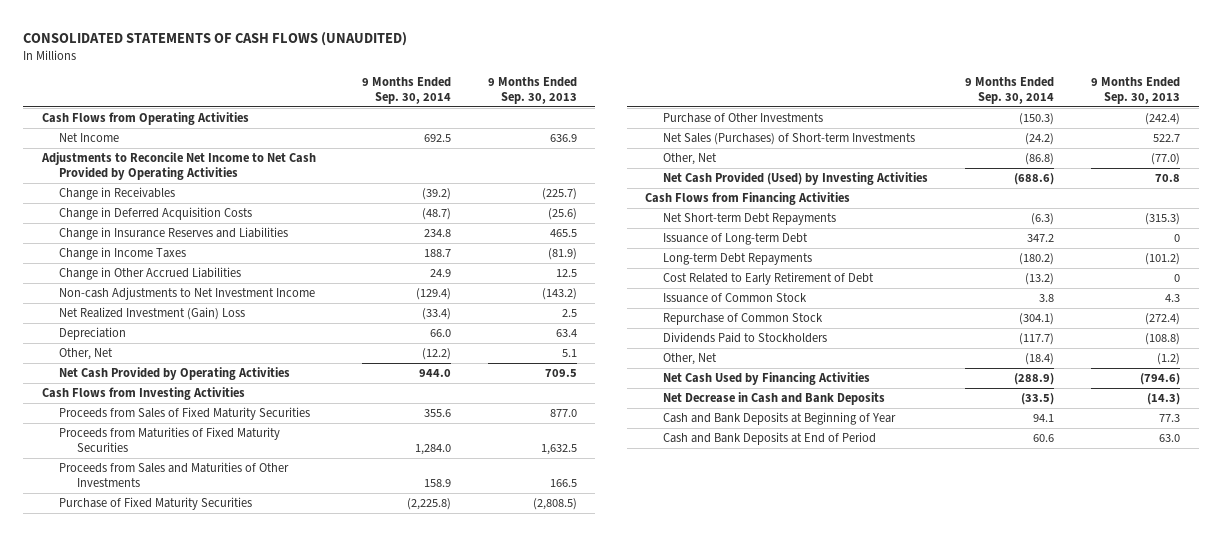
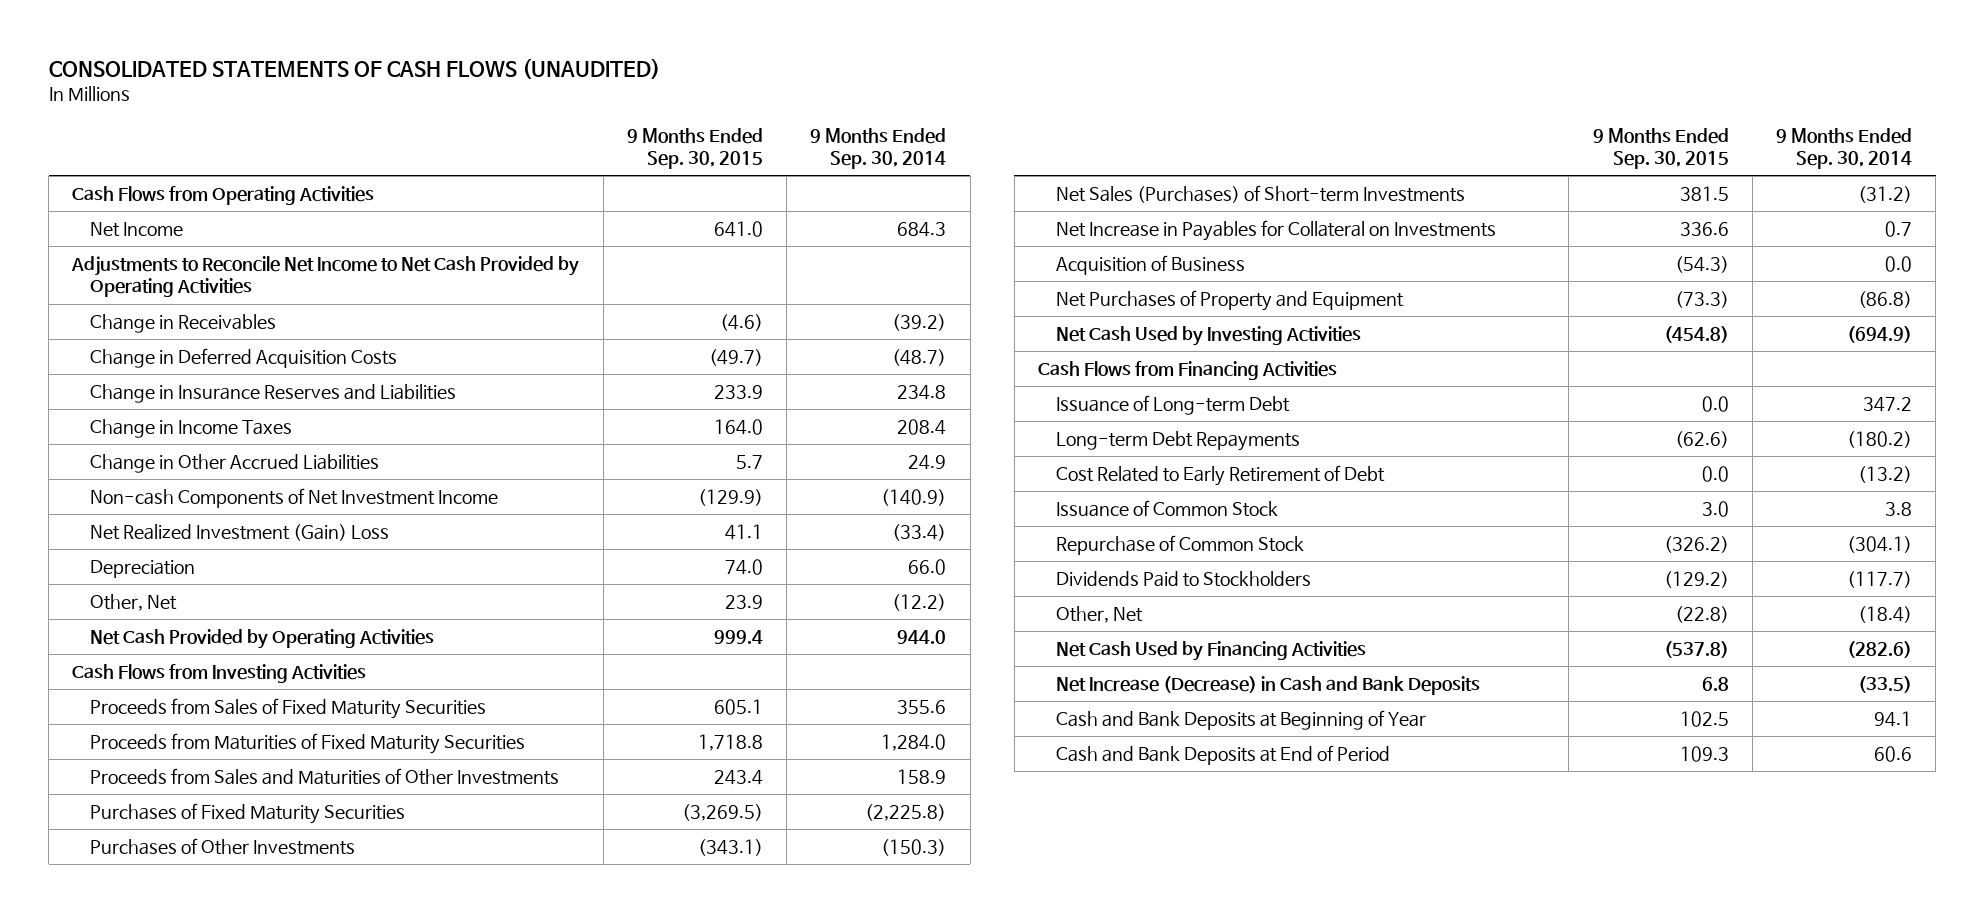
- | 9 Months Ended Sep. 30, 2014 | 9 Months Ended Sep. 30, 2013
+ | 9 Months Ended Sep. 30, 2015 | 9 Months Ended Sep. 30, 2014
- Net Income | 692.5 | 636.9
+ Net Income | 641.0 | 684.3
- Change in Income Taxes | 188.7 | (81.9)
+ Change in Income Taxes | 164.0 | 208.4
- Non-cash Adjustments to Net Investment Income | (129.4) | (143.2)
+ Non-cash Components of Net Investment Income | (129.9) | (140.9)
- Purchase of Fixed Maturity Securities | (2,225.8) | (2,808.5)
- Purchase of Other Investments | (150.3) | (242.4)
- Net Sales (Purchases) of Short-term Investments | (24.2) | 522.7
- Other, Net | (86.8) | (77.0)
- Net Cash Provided (Used) by Investing Activities | (688.6) | 70.8
+ Purchases of Fixed Maturity Securities | (3,269.5) | (2,225.8)
+ Purchases of Other Investments | (343.1) | (150.3)
+ Net Sales (Purchases) of Short-term Investments | 381.5 | (31.2)
+ Net Increase in Payables for Collateral on Investments | 336.6 | 0.7
+ Acquisition of Business | (54.3) | 0.0
+ Net Purchases of Property and Equipment | (73.3) | (86.8)
+ Net Cash Used by Investing Activities | (454.8) | (694.9)
- Net Short-term Debt Repayments | (6.3) | (315.3)
- Net Cash Used by Financing Activities | (288.9) | (794.6)
- Net Decrease in Cash and Bank Deposits | (33.5) | (14.3)
+ Net Cash Used by Financing Activities | (537.8) | (282.6)
+ Net Increase (Decrease) in Cash and Bank Deposits | 6.8 | (33.5)

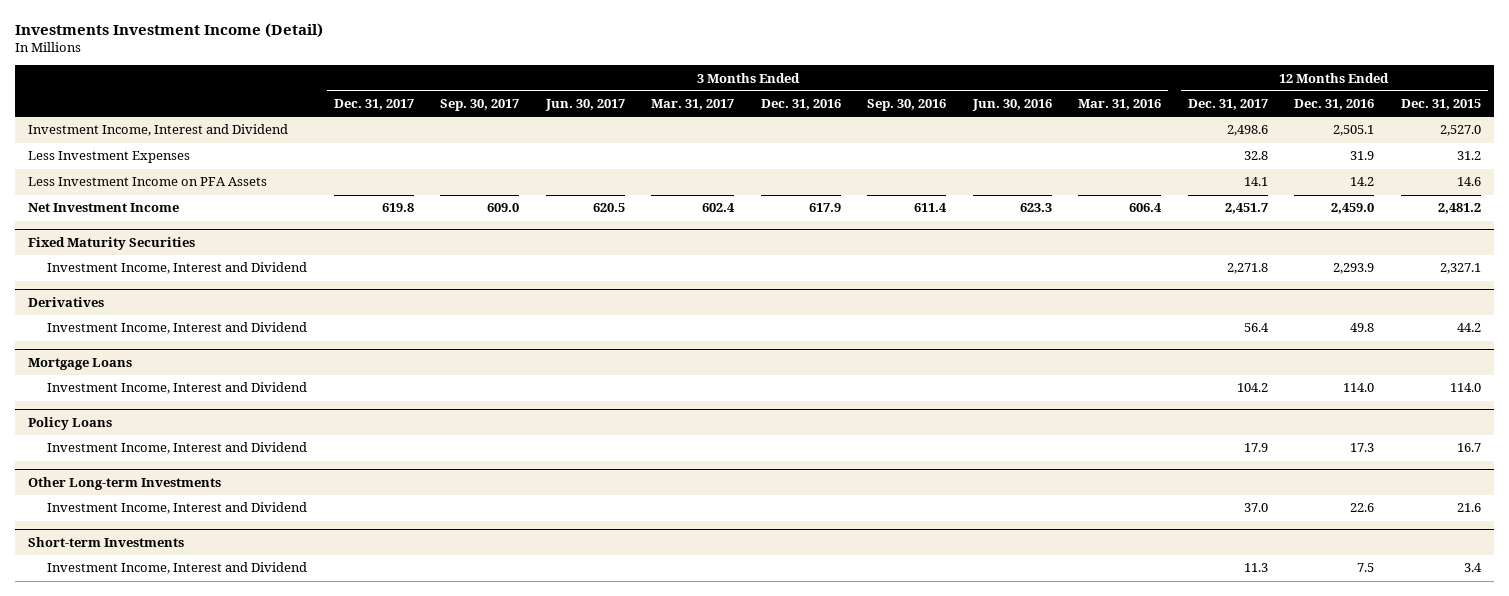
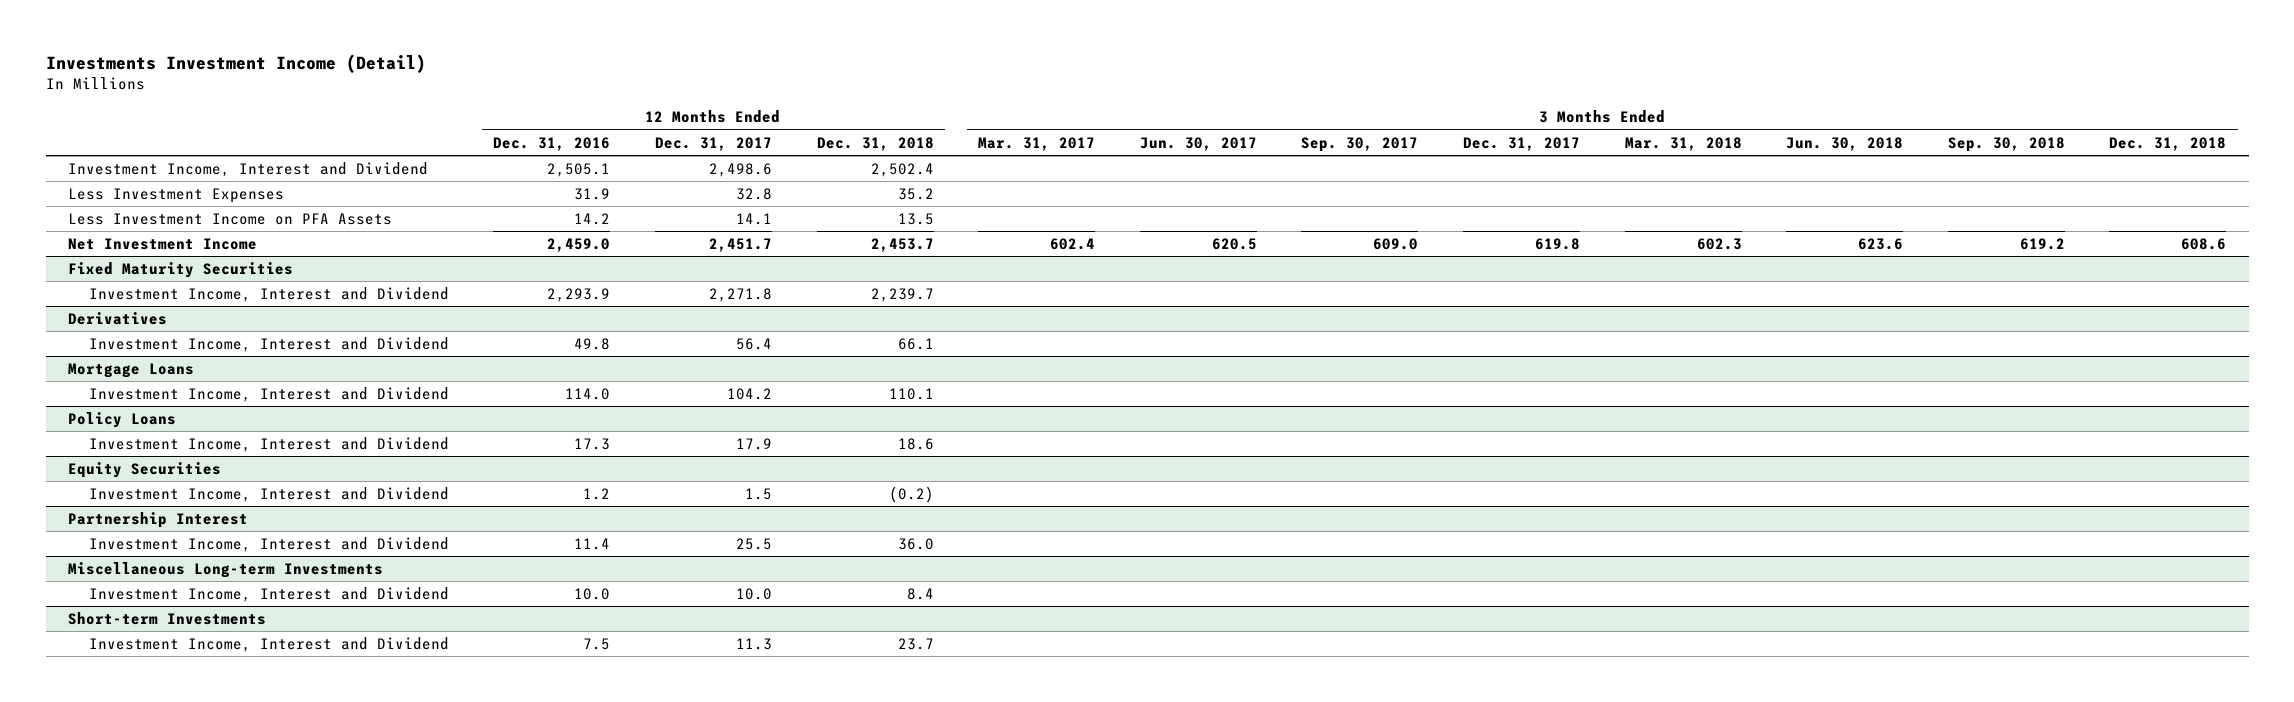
- | 3 Months Ended Dec. 31, 2017 | 3 Months Ended Sep. 30, 2017 | 3 Months Ended Jun. 30, 2017 | 3 Months Ended Mar. 31, 2017 | 3 Months Ended Dec. 31, 2016 | 3 Months Ended Sep. 30, 2016 | 3 Months Ended Jun. 30, 2016 | 3 Months Ended Mar. 31, 2016 | 12 Months Ended Dec. 31, 2017 | 12 Months Ended Dec. 31, 2016 | 12 Months Ended Dec. 31, 2015
+ | 12 Months Ended Dec. 31, 2016 | 12 Months Ended Dec. 31, 2017 | 12 Months Ended Dec. 31, 2018 | 3 Months Ended Mar. 31, 2017 | 3 Months Ended Jun. 30, 2017 | 3 Months Ended Sep. 30, 2017 | 3 Months Ended Dec. 31, 2017 | 3 Months Ended Mar. 31, 2018 | 3 Months Ended Jun. 30, 2018 | 3 Months Ended Sep. 30, 2018 | 3 Months Ended Dec. 31, 2018
- Other Long-term Investments
- Investment Income, Interest and Dividend | | | | | | | | | 37.0 | 22.6 | 21.6
+ Equity Securities
+ Investment Income, Interest and Dividend | 1.2 | 1.5 | (0.2) | | | | | | | |
+ Partnership Interest
+ Investment Income, Interest and Dividend | 11.4 | 25.5 | 36.0 | | | | | | | |
+ Miscellaneous Long-term Investments
+ Investment Income, Interest and Dividend | 10.0 | 10.0 | 8.4 | | | | | | | |

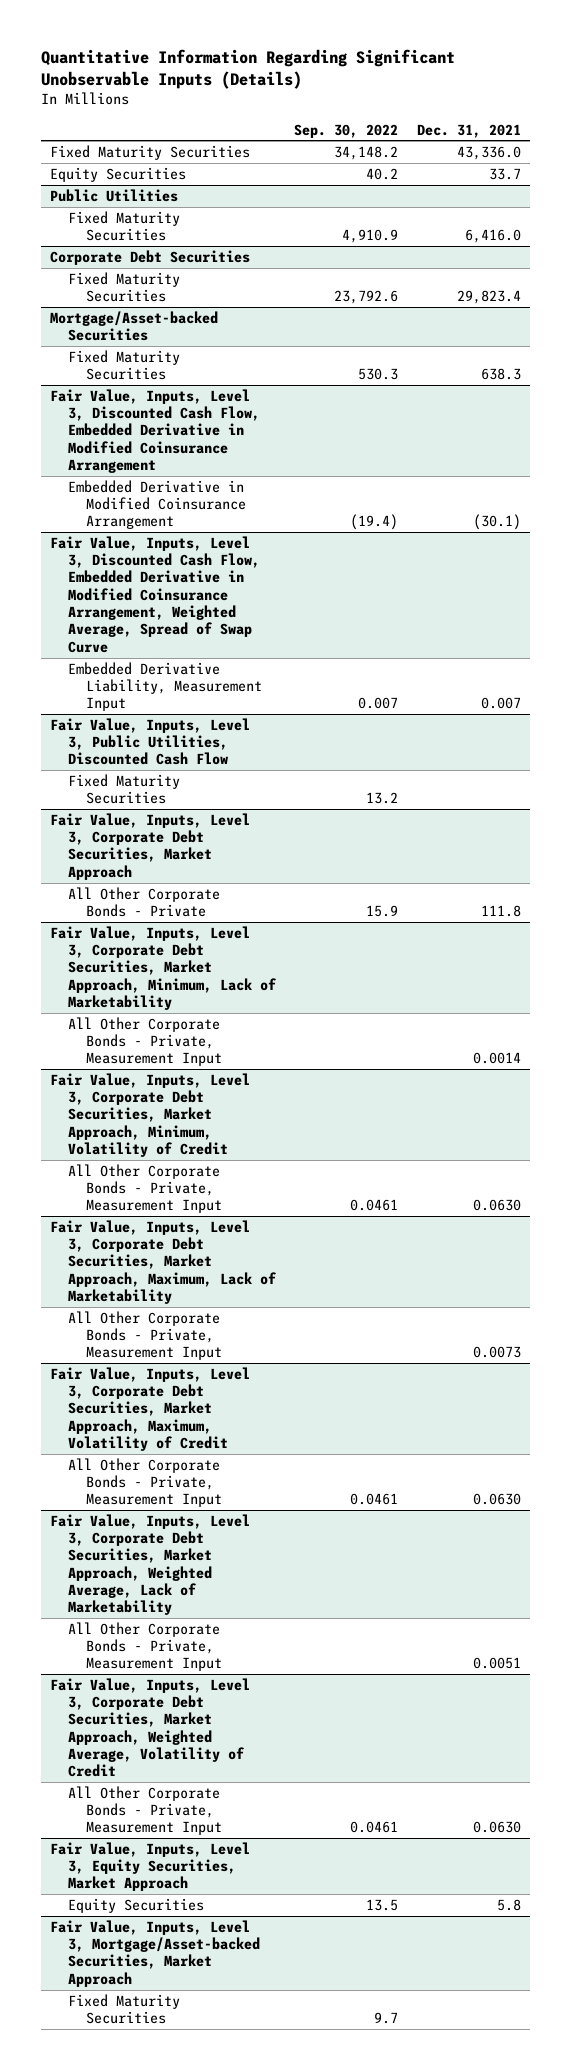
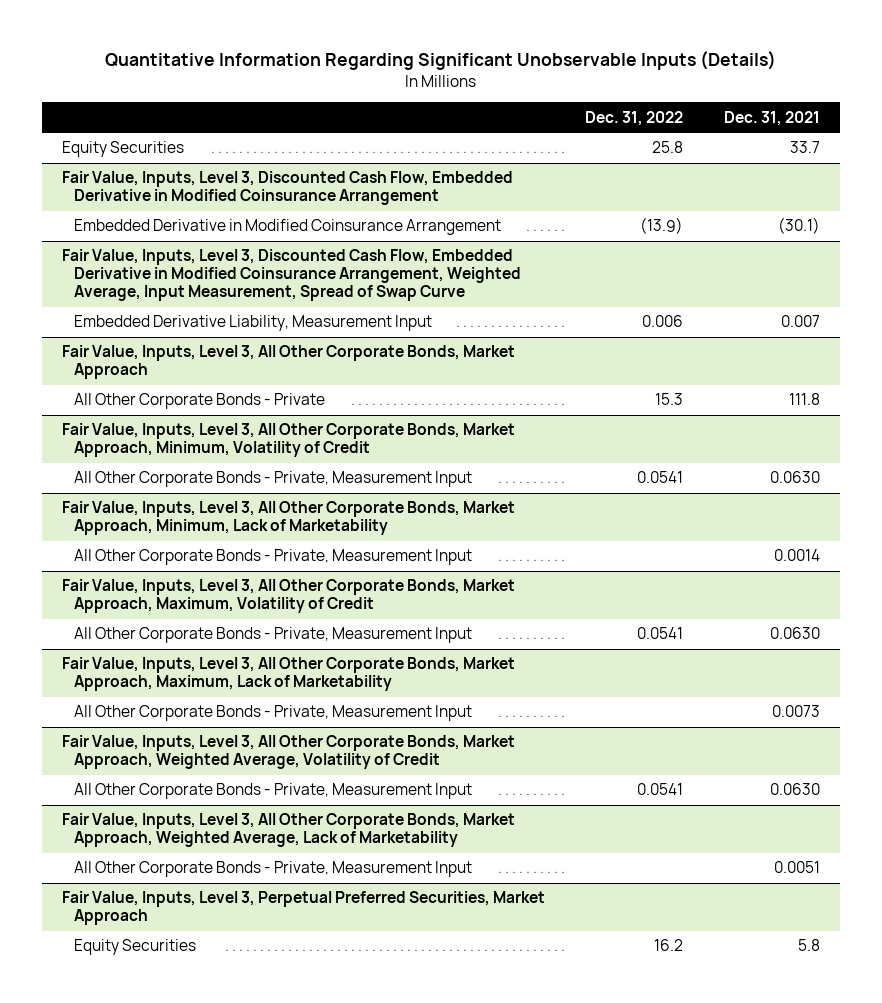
- | Sep. 30, 2022 | Dec. 31, 2021
+ | Dec. 31, 2022 | Dec. 31, 2021
- Fixed Maturity Securities | 34,148.2 | 43,336.0
- Public Utilities
- Fixed Maturity Securities | 4,910.9 | 6,416.0
- Corporate Debt Securities
- Fixed Maturity Securities | 23,792.6 | 29,823.4
- Mortgage/Asset-backed Securities
- Fixed Maturity Securities | 530.3 | 638.3
- Fair Value, Inputs, Level 3, Discounted Cash Flow, Embedded Derivative in Modified Coinsurance Arrangement, Weighted Average, Spread of Swap Curve
+ Fair Value, Inputs, Level 3, Discounted Cash Flow, Embedded Derivative in Modified Coinsurance Arrangement, Weighted Average, Input Measurement, Spread of Swap Curve
- Fair Value, Inputs, Level 3, Public Utilities, Discounted Cash Flow
- Fixed Maturity Securities | 13.2 |
- Fair Value, Inputs, Level 3, Corporate Debt Securities, Market Approach
+ Fair Value, Inputs, Level 3, All Other Corporate Bonds, Market Approach
- Fair Value, Inputs, Level 3, Corporate Debt Securities, Market Approach, Minimum, Lack of Marketability
+ Fair Value, Inputs, Level 3, All Other Corporate Bonds, Market Approach, Minimum, Volatility of Credit
+ All Other Corporate Bonds - Private, Measurement Input | 0.0541 | 0.0630
+ Fair Value, Inputs, Level 3, All Other Corporate Bonds, Market Approach, Minimum, Lack of Marketability
- Fair Value, Inputs, Level 3, Corporate Debt Securities, Market Approach, Minimum, Volatility of Credit
+ Fair Value, Inputs, Level 3, All Other Corporate Bonds, Market Approach, Maximum, Volatility of Credit
- Fair Value, Inputs, Level 3, Corporate Debt Securities, Market Approach, Maximum, Lack of Marketability
+ Fair Value, Inputs, Level 3, All Other Corporate Bonds, Market Approach, Maximum, Lack of Marketability
- Fair Value, Inputs, Level 3, Corporate Debt Securities, Market Approach, Maximum, Volatility of Credit
+ Fair Value, Inputs, Level 3, All Other Corporate Bonds, Market Approach, Weighted Average, Volatility of Credit
- Fair Value, Inputs, Level 3, Corporate Debt Securities, Market Approach, Weighted Average, Lack of Marketability
+ Fair Value, Inputs, Level 3, All Other Corporate Bonds, Market Approach, Weighted Average, Lack of Marketability
- Fair Value, Inputs, Level 3, Corporate Debt Securities, Market Approach, Weighted Average, Volatility of Credit
- All Other Corporate Bonds - Private, Measurement Input | 0.0461 | 0.0630
- Fair Value, Inputs, Level 3, Equity Securities, Market Approach
+ Fair Value, Inputs, Level 3, Perpetual Preferred Securities, Market Approach
- Fair Value, Inputs, Level 3, Mortgage/Asset-backed Securities, Market Approach
- Fixed Maturity Securities | 9.7 |

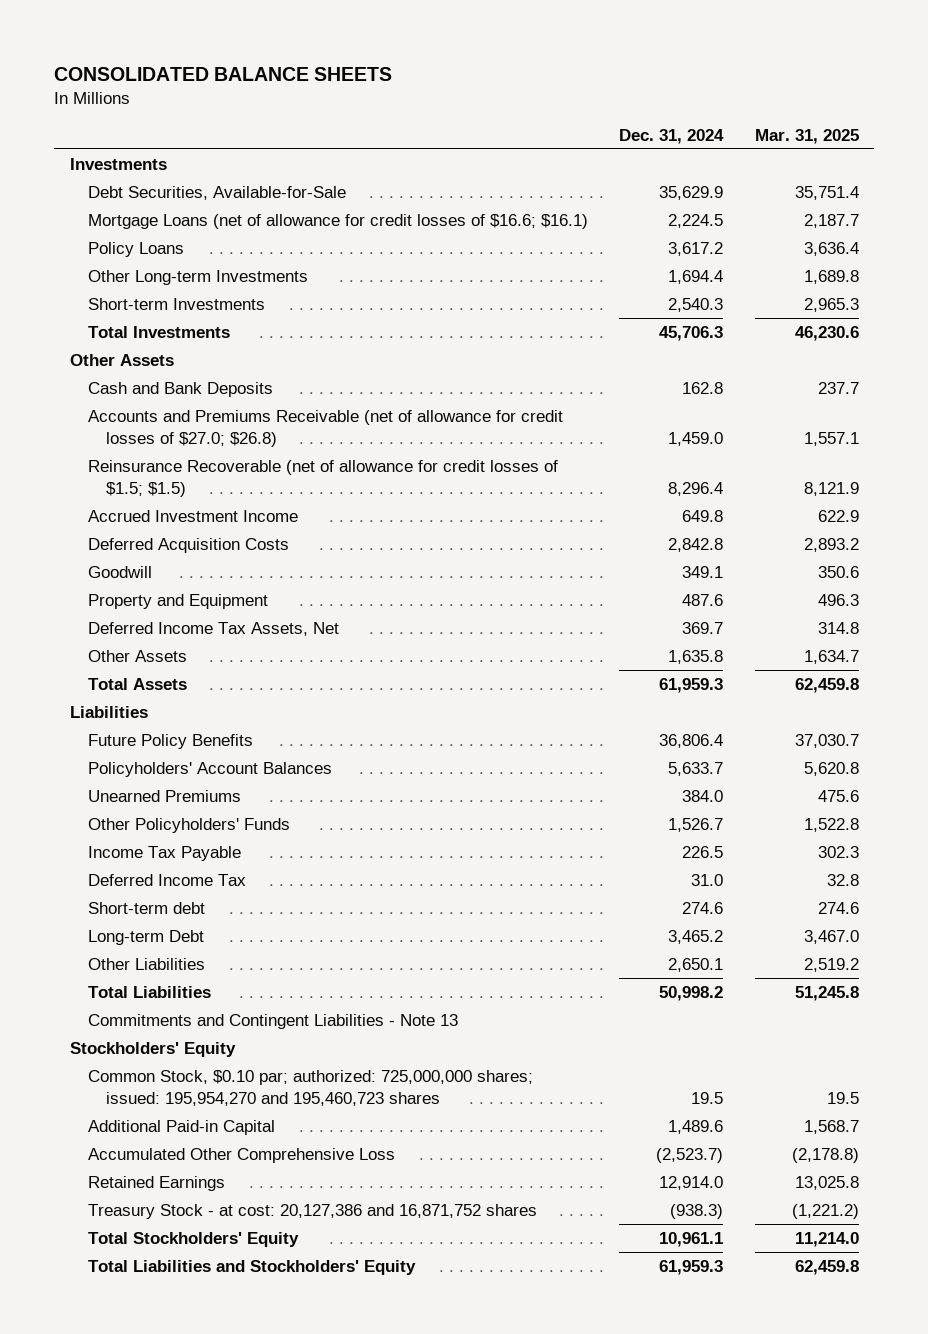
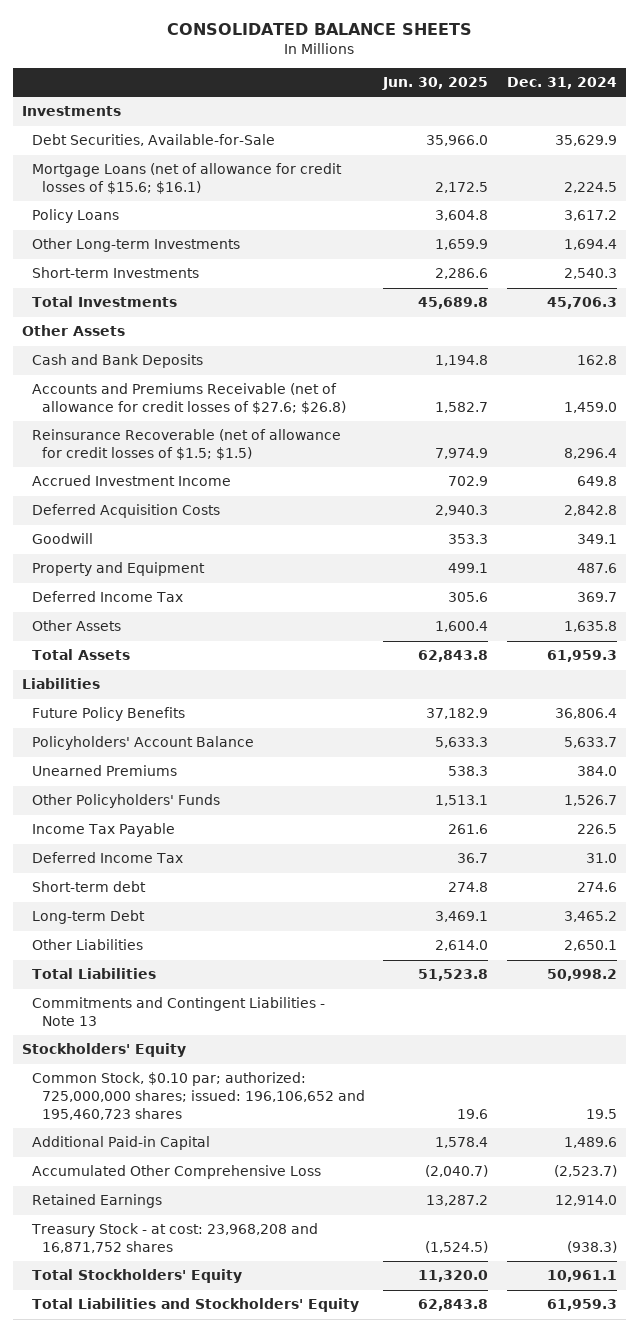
- | Dec. 31, 2024 | Mar. 31, 2025
+ | Jun. 30, 2025 | Dec. 31, 2024
- Mortgage Loans (net of allowance for credit losses of $16.6; $16.1) | 2,224.5 | 2,187.7
+ Mortgage Loans (net of allowance for credit losses of $15.6; $16.1) | 2,172.5 | 2,224.5
- Accounts and Premiums Receivable (net of allowance for credit losses of $27.0; $26.8) | 1,459.0 | 1,557.1
+ Accounts and Premiums Receivable (net of allowance for credit losses of $27.6; $26.8) | 1,582.7 | 1,459.0
- Deferred Income Tax Assets, Net | 369.7 | 314.8
+ Deferred Income Tax | 305.6 | 369.7
- Policyholders' Account Balances | 5,633.7 | 5,620.8
+ Policyholders' Account Balance | 5,633.3 | 5,633.7
- Common Stock, $0.10 par; authorized: 725,000,000 shares; issued: 195,954,270 and 195,460,723 shares | 19.5 | 19.5
+ Common Stock, $0.10 par; authorized: 725,000,000 shares; issued: 196,106,652 and 195,460,723 shares | 19.6 | 19.5
- Treasury Stock - at cost: 20,127,386 and 16,871,752 shares | (938.3) | (1,221.2)
+ Treasury Stock - at cost: 23,968,208 and 16,871,752 shares | (1,524.5) | (938.3)

